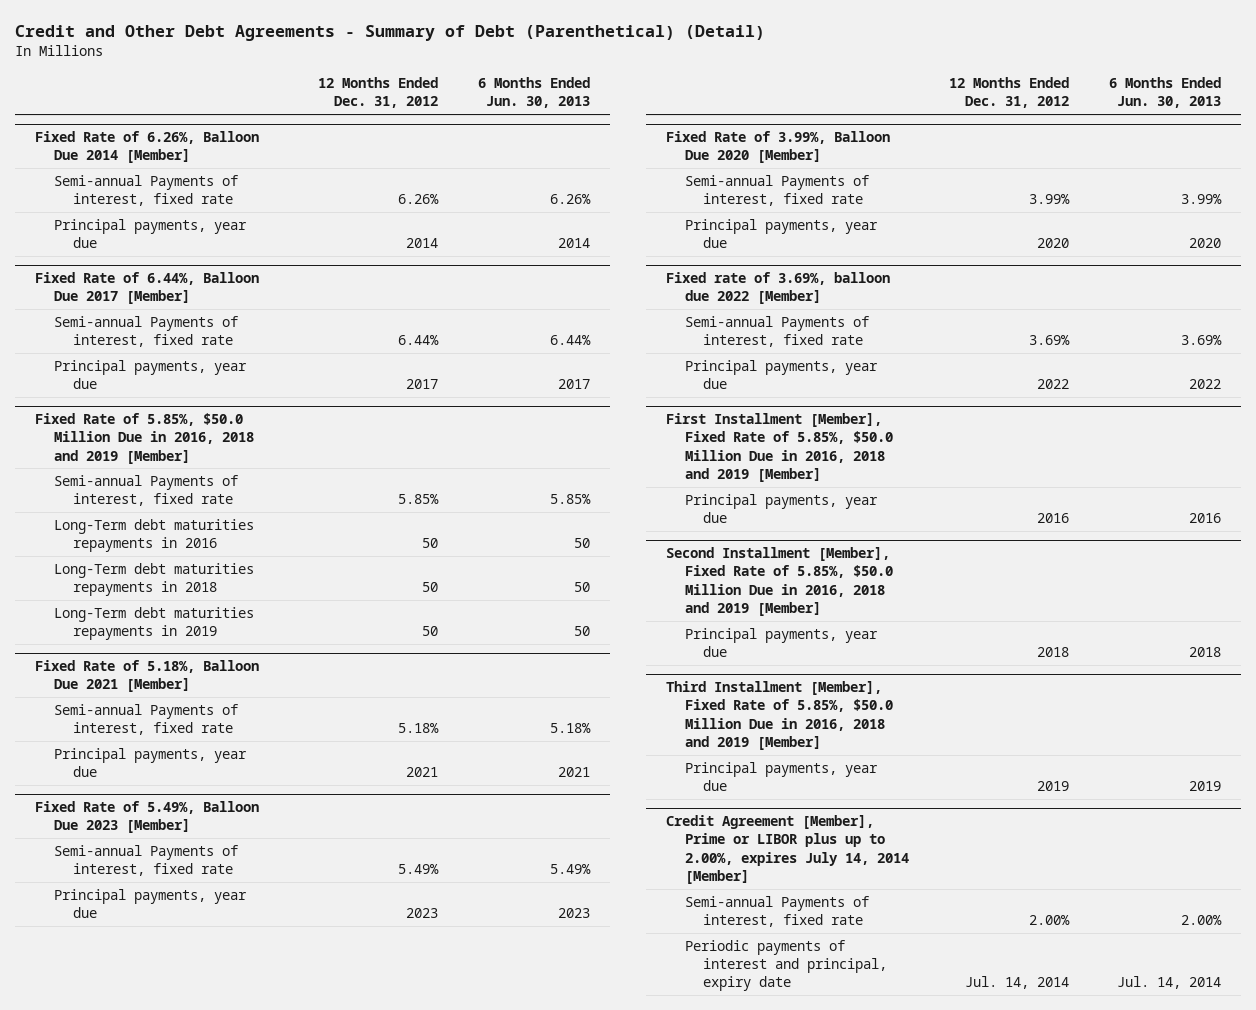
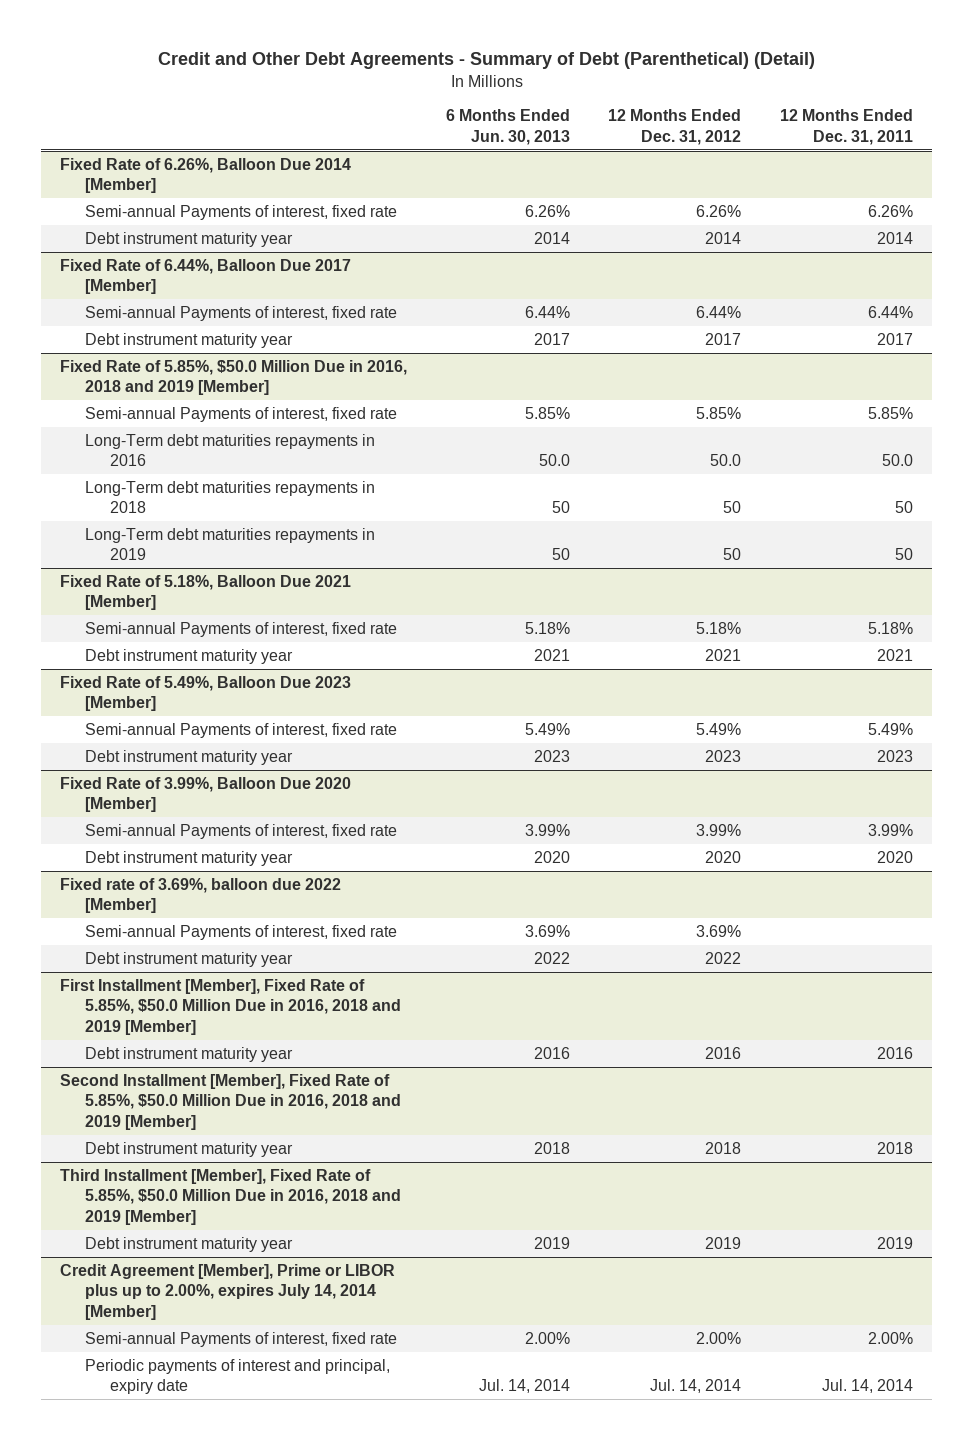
- | 12 Months Ended Dec. 31, 2012 | 6 Months Ended Jun. 30, 2013
+ | 6 Months Ended Jun. 30, 2013 | 12 Months Ended Dec. 31, 2012 | 12 Months Ended Dec. 31, 2011
@ Fixed Rate of 6.26%, Balloon Due 2014 [Member]
- Principal payments, year due | 2014 | 2014
+ Debt instrument maturity year | 2014 | 2014 | 2014
@ Fixed Rate of 6.44%, Balloon Due 2017 [Member]
- Principal payments, year due | 2017 | 2017
+ Debt instrument maturity year | 2017 | 2017 | 2017
@ Fixed Rate of 5.85%, $50.0 Million Due in 2016, 2018 and 2019 [Member]
- Long-Term debt maturities repayments in 2016 | 50 | 50
+ Long-Term debt maturities repayments in 2016 | 50.0 | 50.0 | 50.0
@ Fixed Rate of 5.18%, Balloon Due 2021 [Member]
- Principal payments, year due | 2021 | 2021
+ Debt instrument maturity year | 2021 | 2021 | 2021
@ Fixed Rate of 5.49%, Balloon Due 2023 [Member]
- Principal payments, year due | 2023 | 2023
+ Debt instrument maturity year | 2023 | 2023 | 2023
@ Fixed Rate of 3.99%, Balloon Due 2020 [Member]
- Principal payments, year due | 2020 | 2020
+ Debt instrument maturity year | 2020 | 2020 | 2020
@ Fixed rate of 3.69%, balloon due 2022 [Member]
- Principal payments, year due | 2022 | 2022
+ Debt instrument maturity year | 2022 | 2022 |
@ First Installment [Member], Fixed Rate of 5.85%, $50.0 Million Due in 2016, 2018 and 2019 [Member]
- Principal payments, year due | 2016 | 2016
+ Debt instrument maturity year | 2016 | 2016 | 2016
@ Second Installment [Member], Fixed Rate of 5.85%, $50.0 Million Due in 2016, 2018 and 2019 [Member]
- Principal payments, year due | 2018 | 2018
+ Debt instrument maturity year | 2018 | 2018 | 2018
@ Third Installment [Member], Fixed Rate of 5.85%, $50.0 Million Due in 2016, 2018 and 2019 [Member]
- Principal payments, year due | 2019 | 2019
+ Debt instrument maturity year | 2019 | 2019 | 2019

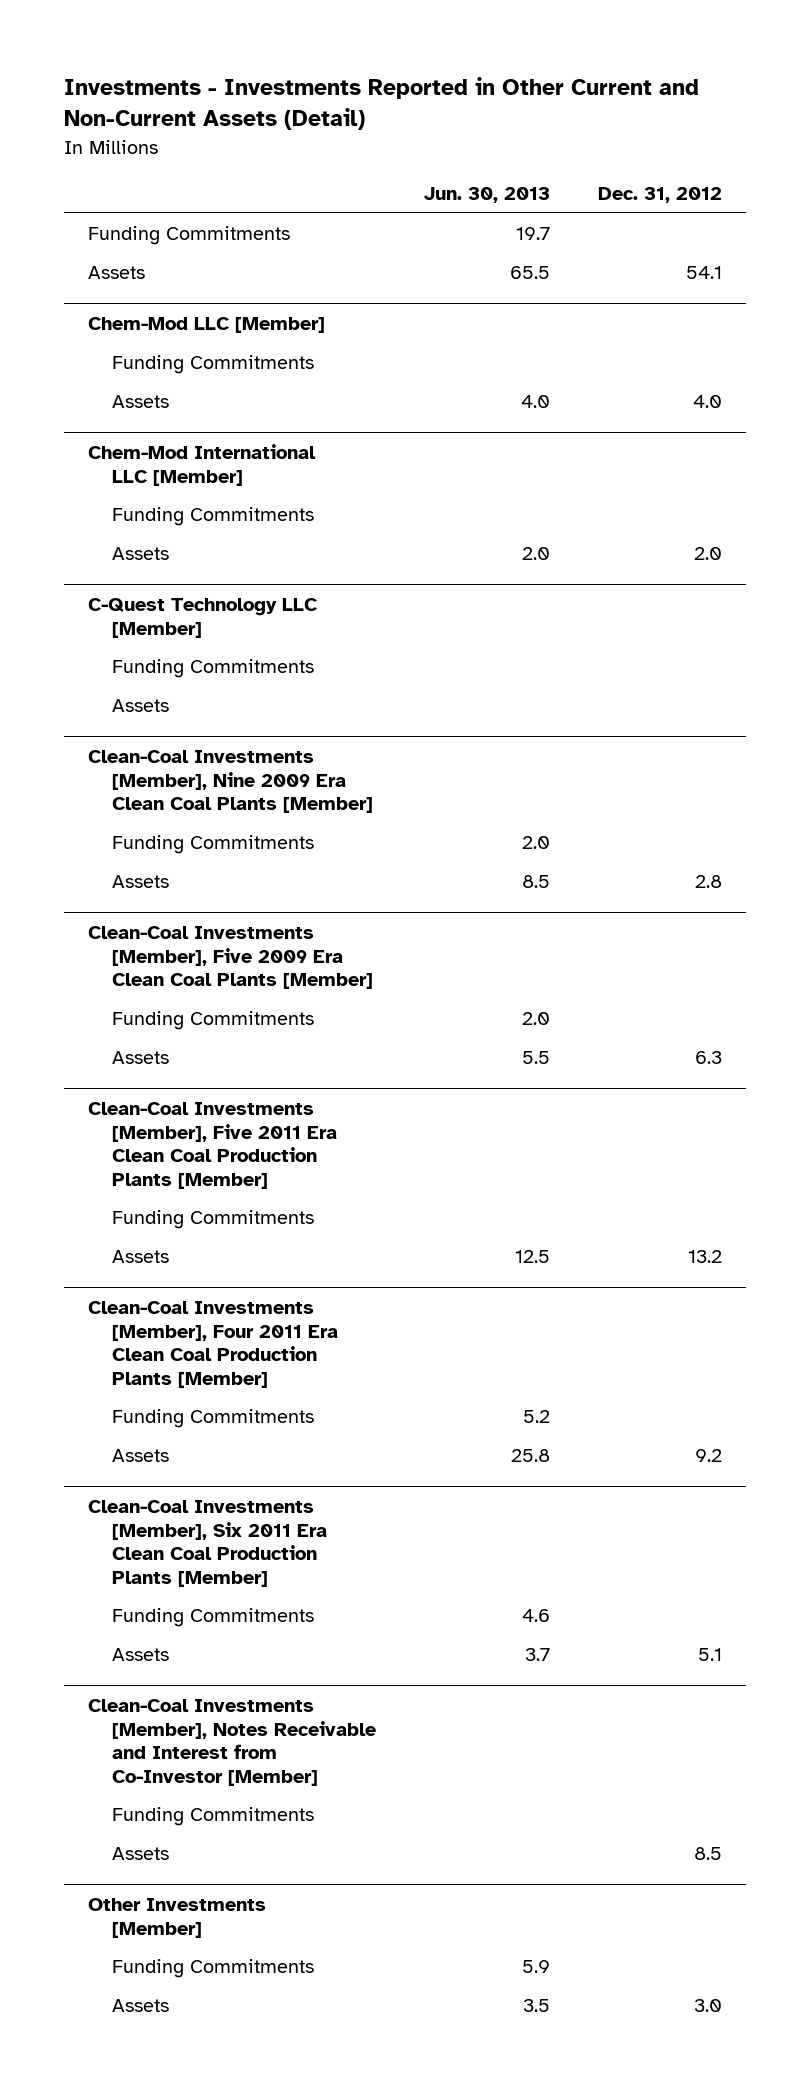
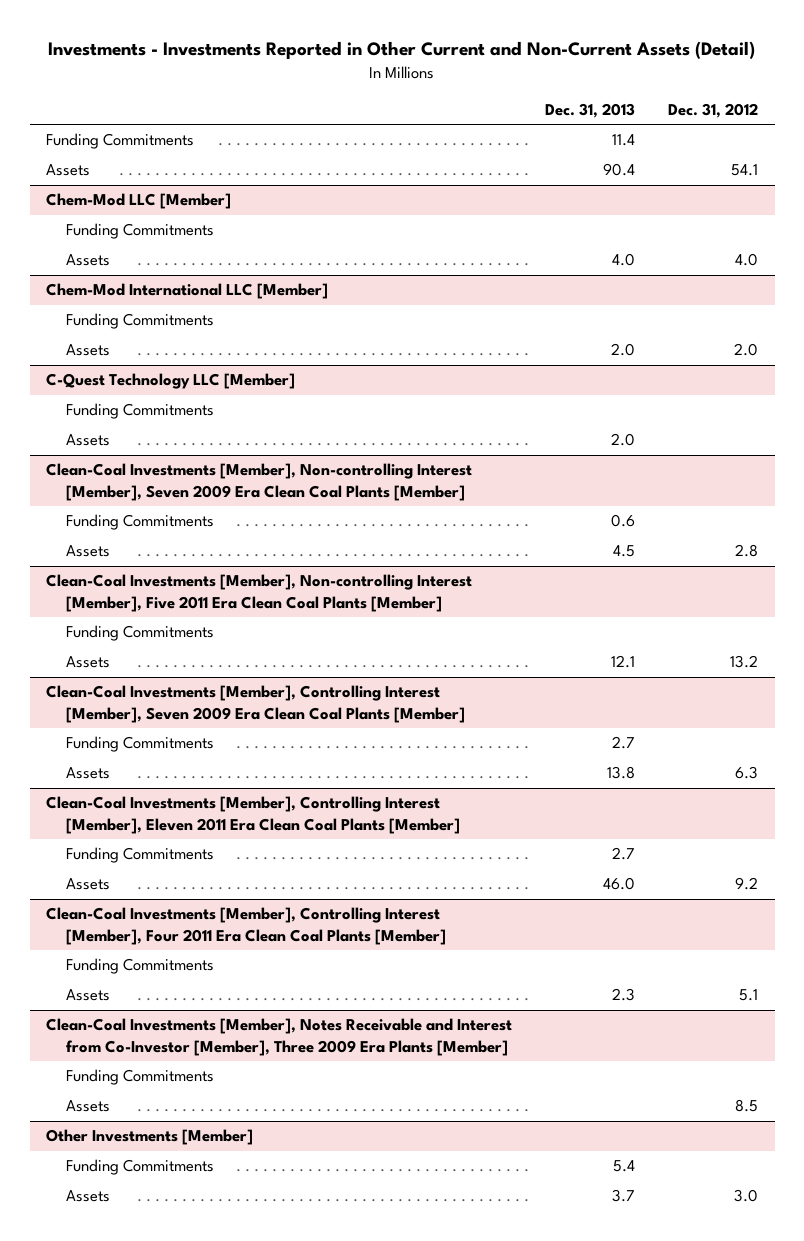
- | Jun. 30, 2013 | Dec. 31, 2012
+ | Dec. 31, 2013 | Dec. 31, 2012
- Clean-Coal Investments [Member], Nine 2009 Era Clean Coal Plants [Member]
+ Clean-Coal Investments [Member], Non-controlling Interest [Member], Seven 2009 Era Clean Coal Plants [Member]
- Clean-Coal Investments [Member], Five 2009 Era Clean Coal Plants [Member]
- Funding Commitments | 2.0 |
- Assets | 5.5 | 6.3
- Clean-Coal Investments [Member], Five 2011 Era Clean Coal Production Plants [Member]
+ Clean-Coal Investments [Member], Non-controlling Interest [Member], Five 2011 Era Clean Coal Plants [Member]
- Clean-Coal Investments [Member], Four 2011 Era Clean Coal Production Plants [Member]
+ Clean-Coal Investments [Member], Controlling Interest [Member], Seven 2009 Era Clean Coal Plants [Member]
+ Assets | 13.8 | 6.3
+ Clean-Coal Investments [Member], Controlling Interest [Member], Eleven 2011 Era Clean Coal Plants [Member]
+ Funding Commitments | 2.7 |
- Clean-Coal Investments [Member], Six 2011 Era Clean Coal Production Plants [Member]
+ Clean-Coal Investments [Member], Controlling Interest [Member], Four 2011 Era Clean Coal Plants [Member]
- Clean-Coal Investments [Member], Notes Receivable and Interest from Co-Investor [Member]
+ Clean-Coal Investments [Member], Notes Receivable and Interest from Co-Investor [Member], Three 2009 Era Plants [Member]

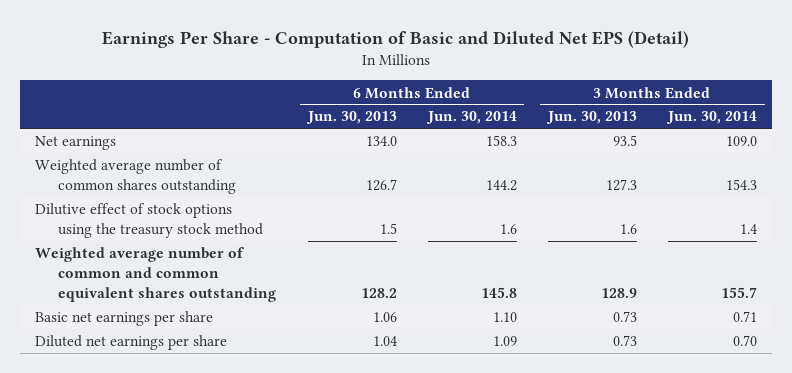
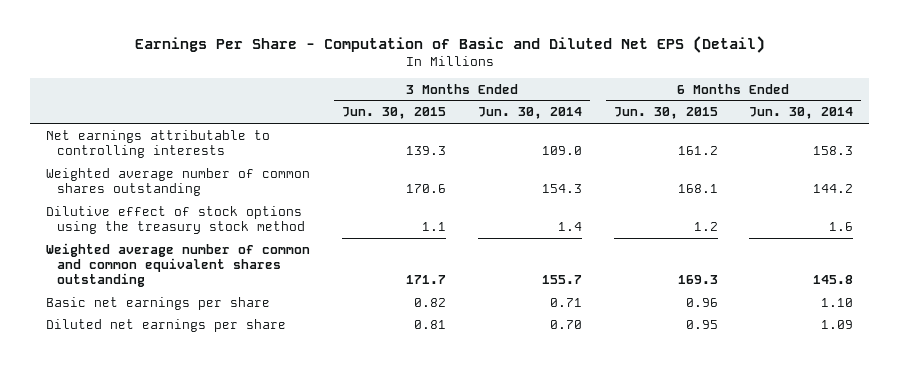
- | 6 Months Ended Jun. 30, 2013 | 6 Months Ended Jun. 30, 2014 | 3 Months Ended Jun. 30, 2013 | 3 Months Ended Jun. 30, 2014
+ | 3 Months Ended Jun. 30, 2015 | 3 Months Ended Jun. 30, 2014 | 6 Months Ended Jun. 30, 2015 | 6 Months Ended Jun. 30, 2014
- Net earnings | 134.0 | 158.3 | 93.5 | 109.0
+ Net earnings attributable to controlling interests | 139.3 | 109.0 | 161.2 | 158.3

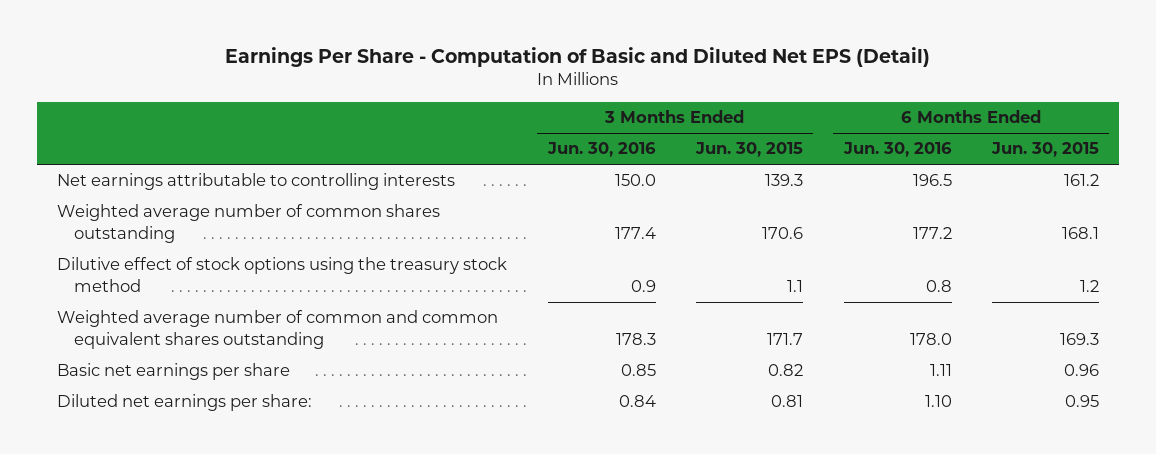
- | 3 Months Ended Jun. 30, 2015 | 3 Months Ended Jun. 30, 2014 | 6 Months Ended Jun. 30, 2015 | 6 Months Ended Jun. 30, 2014
+ | 3 Months Ended Jun. 30, 2016 | 3 Months Ended Jun. 30, 2015 | 6 Months Ended Jun. 30, 2016 | 6 Months Ended Jun. 30, 2015
- Diluted net earnings per share | 0.81 | 0.70 | 0.95 | 1.09
+ Diluted net earnings per share: | 0.84 | 0.81 | 1.10 | 0.95

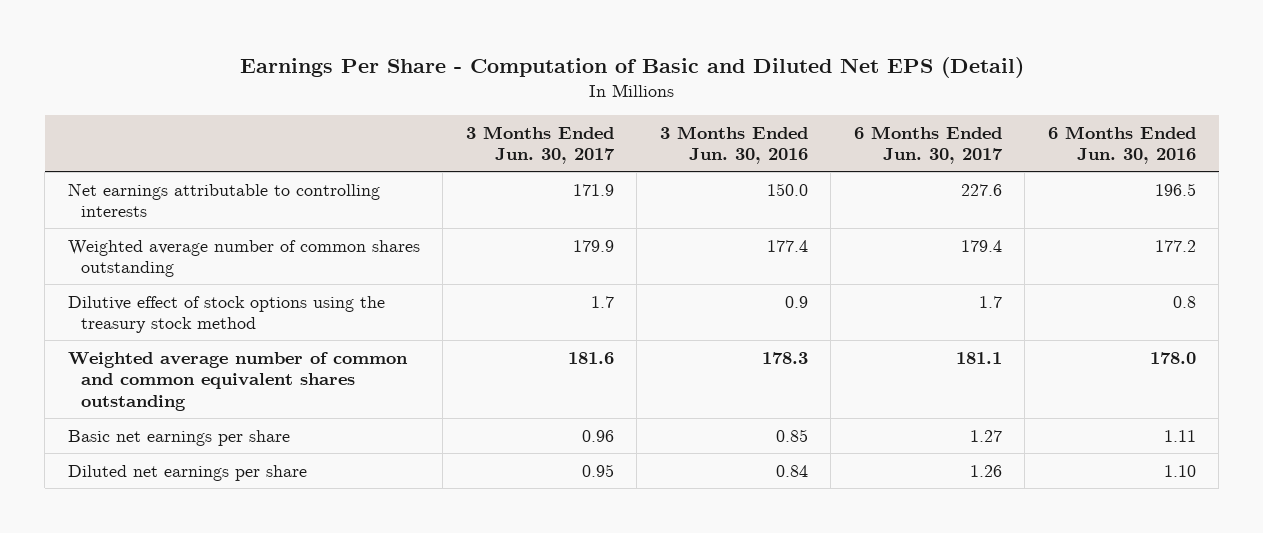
- | 3 Months Ended Jun. 30, 2016 | 3 Months Ended Jun. 30, 2015 | 6 Months Ended Jun. 30, 2016 | 6 Months Ended Jun. 30, 2015
+ | 3 Months Ended Jun. 30, 2017 | 3 Months Ended Jun. 30, 2016 | 6 Months Ended Jun. 30, 2017 | 6 Months Ended Jun. 30, 2016
- Diluted net earnings per share: | 0.84 | 0.81 | 1.10 | 0.95
+ Diluted net earnings per share | 0.95 | 0.84 | 1.26 | 1.10

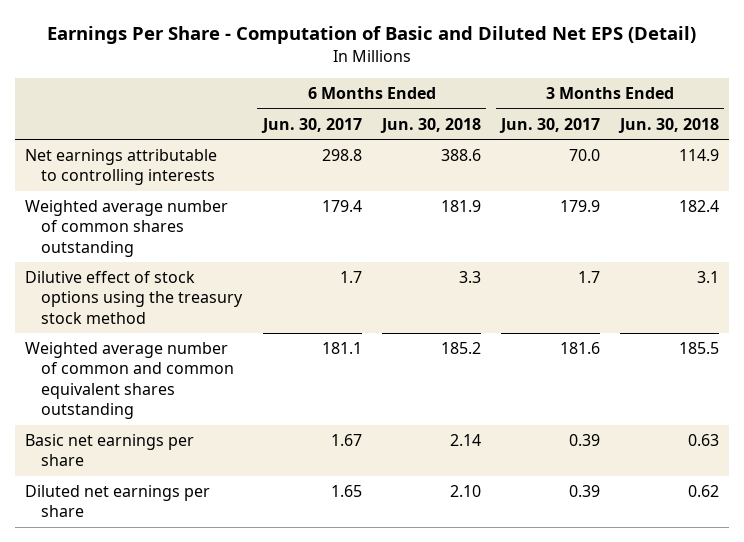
- | 3 Months Ended Jun. 30, 2017 | 3 Months Ended Jun. 30, 2016 | 6 Months Ended Jun. 30, 2017 | 6 Months Ended Jun. 30, 2016
+ | 6 Months Ended Jun. 30, 2017 | 6 Months Ended Jun. 30, 2018 | 3 Months Ended Jun. 30, 2017 | 3 Months Ended Jun. 30, 2018
- Net earnings attributable to controlling interests | 171.9 | 150.0 | 227.6 | 196.5
+ Net earnings attributable to controlling interests | 298.8 | 388.6 | 70.0 | 114.9
- Basic net earnings per share | 0.96 | 0.85 | 1.27 | 1.11
- Diluted net earnings per share | 0.95 | 0.84 | 1.26 | 1.10
+ Basic net earnings per share | 1.67 | 2.14 | 0.39 | 0.63
+ Diluted net earnings per share | 1.65 | 2.10 | 0.39 | 0.62

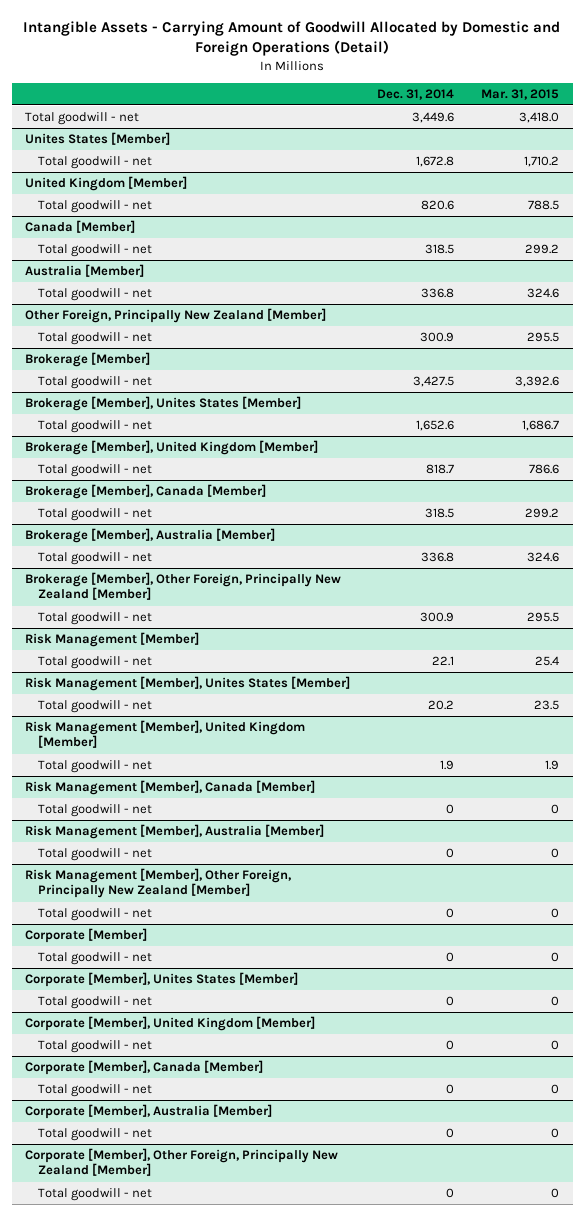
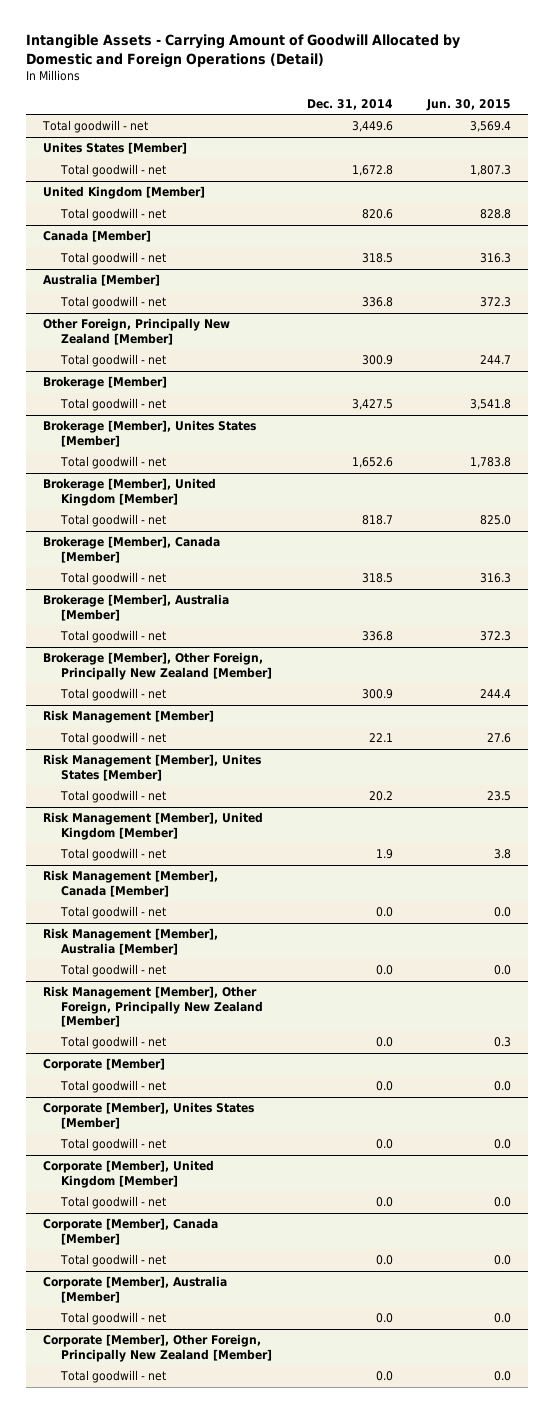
- | Dec. 31, 2014 | Mar. 31, 2015
+ | Dec. 31, 2014 | Jun. 30, 2015
@ Risk Management [Member], Canada [Member]
- Total goodwill - net | 0 | 0
+ Total goodwill - net | 0.0 | 0.0
@ Risk Management [Member], Australia [Member]
- Total goodwill - net | 0 | 0
+ Total goodwill - net | 0.0 | 0.0
@ Risk Management [Member], Other Foreign, Principally New Zealand [Member]
- Total goodwill - net | 0 | 0
+ Total goodwill - net | 0.0 | 0.3
@ Corporate [Member]
- Total goodwill - net | 0 | 0
+ Total goodwill - net | 0.0 | 0.0
@ Corporate [Member], Unites States [Member]
- Total goodwill - net | 0 | 0
+ Total goodwill - net | 0.0 | 0.0
@ Corporate [Member], United Kingdom [Member]
- Total goodwill - net | 0 | 0
+ Total goodwill - net | 0.0 | 0.0
@ Corporate [Member], Canada [Member]
- Total goodwill - net | 0 | 0
+ Total goodwill - net | 0.0 | 0.0
@ Corporate [Member], Australia [Member]
- Total goodwill - net | 0 | 0
+ Total goodwill - net | 0.0 | 0.0
@ Corporate [Member], Other Foreign, Principally New Zealand [Member]
- Total goodwill - net | 0 | 0
+ Total goodwill - net | 0.0 | 0.0

